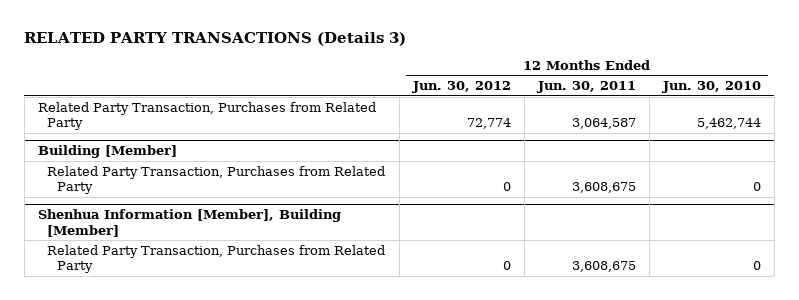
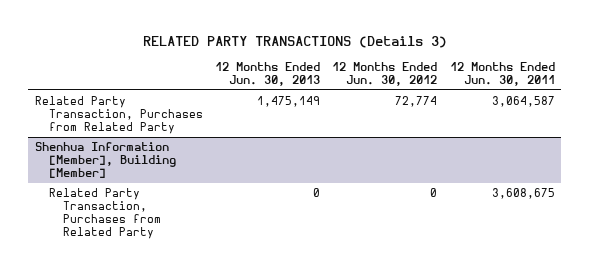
- | 12 Months Ended Jun. 30, 2012 | 12 Months Ended Jun. 30, 2011 | 12 Months Ended Jun. 30, 2010
+ | 12 Months Ended Jun. 30, 2013 | 12 Months Ended Jun. 30, 2012 | 12 Months Ended Jun. 30, 2011
- Building [Member]
- Related Party Transaction, Purchases from Related Party | 0 | 3,608,675 | 0

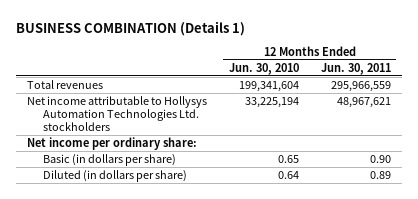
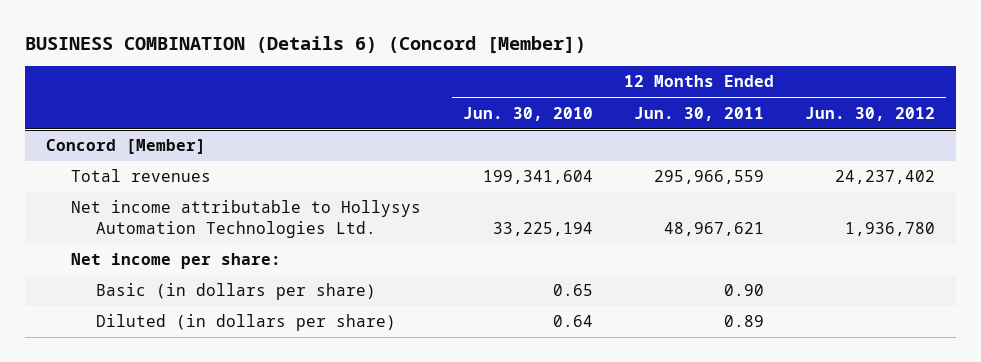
- BUSINESS COMBINATION (Details 1)
+ BUSINESS COMBINATION (Details 6) (Concord [Member])
- | 12 Months Ended Jun. 30, 2010 | 12 Months Ended Jun. 30, 2011
+ | 12 Months Ended Jun. 30, 2010 | 12 Months Ended Jun. 30, 2011 | 12 Months Ended Jun. 30, 2012
+ Concord [Member]
- Net income attributable to Hollysys Automation Technologies Ltd. stockholders | 33,225,194 | 48,967,621
- Net income per ordinary share:
+ Net income attributable to Hollysys Automation Technologies Ltd. | 33,225,194 | 48,967,621 | 1,936,780
+ Net income per share:

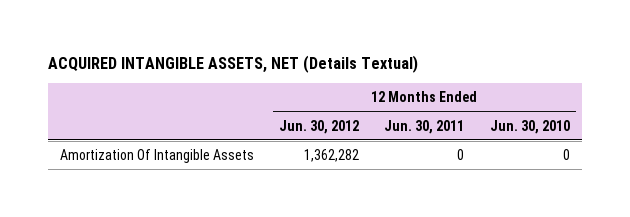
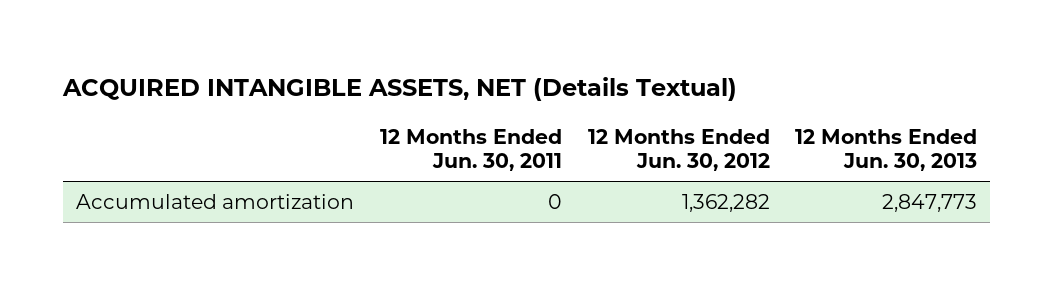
- | 12 Months Ended Jun. 30, 2012 | 12 Months Ended Jun. 30, 2011 | 12 Months Ended Jun. 30, 2010
+ | 12 Months Ended Jun. 30, 2011 | 12 Months Ended Jun. 30, 2012 | 12 Months Ended Jun. 30, 2013
- Amortization Of Intangible Assets | 1,362,282 | 0 | 0
+ Accumulated amortization | 0 | 1,362,282 | 2,847,773

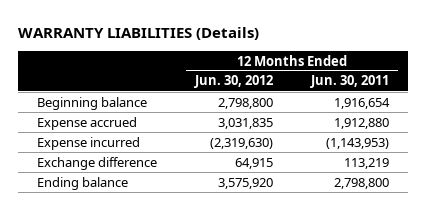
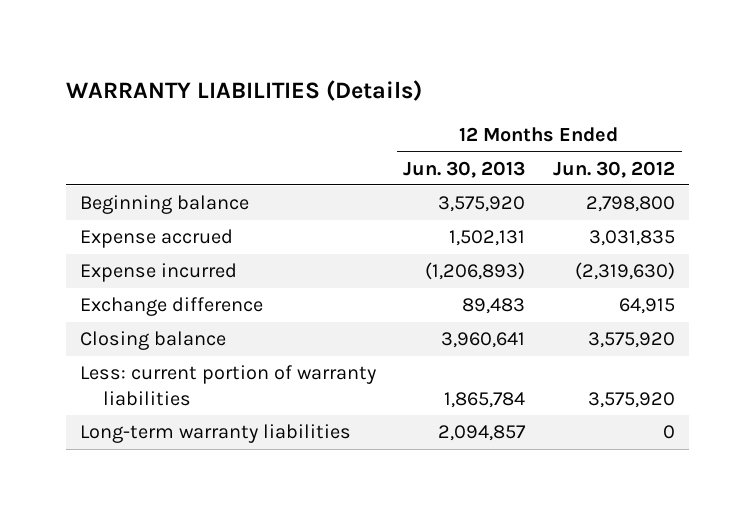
- | 12 Months Ended Jun. 30, 2012 | 12 Months Ended Jun. 30, 2011
+ | 12 Months Ended Jun. 30, 2013 | 12 Months Ended Jun. 30, 2012
- Ending balance | 3,575,920 | 2,798,800
+ Closing balance | 3,960,641 | 3,575,920
+ Less: current portion of warranty liabilities | 1,865,784 | 3,575,920
+ Long-term warranty liabilities | 2,094,857 | 0

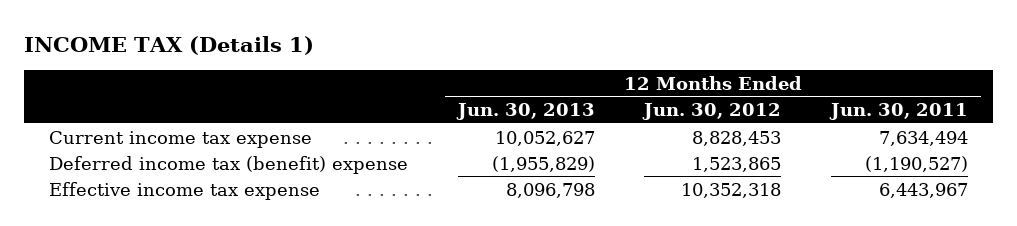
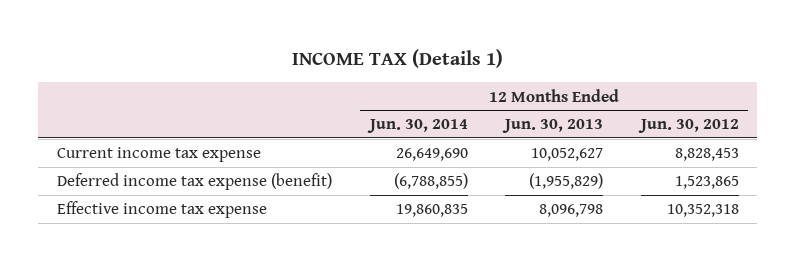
- | 12 Months Ended Jun. 30, 2013 | 12 Months Ended Jun. 30, 2012 | 12 Months Ended Jun. 30, 2011
+ | 12 Months Ended Jun. 30, 2014 | 12 Months Ended Jun. 30, 2013 | 12 Months Ended Jun. 30, 2012
- Deferred income tax (benefit) expense | (1,955,829) | 1,523,865 | (1,190,527)
+ Deferred income tax expense (benefit) | (6,788,855) | (1,955,829) | 1,523,865

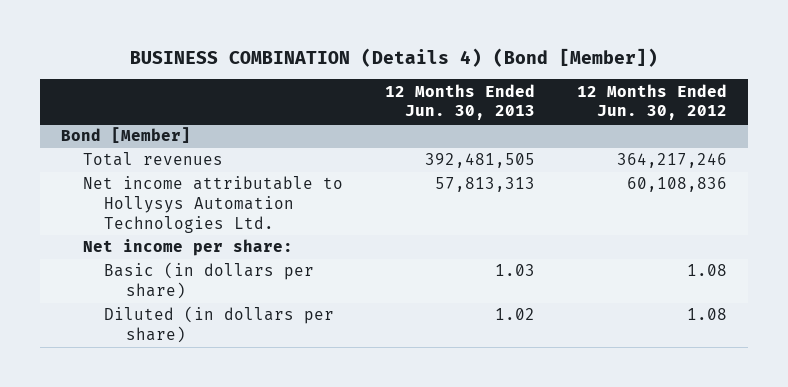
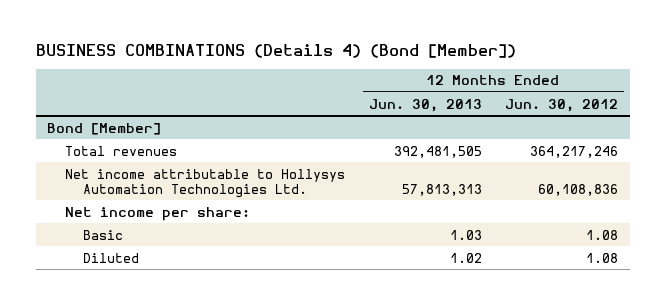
- BUSINESS COMBINATION (Details 4) (Bond [Member])
+ BUSINESS COMBINATIONS (Details 4) (Bond [Member])
@ Bond [Member]
- Basic (in dollars per share) | 1.03 | 1.08
- Diluted (in dollars per share) | 1.02 | 1.08
+ Basic | 1.03 | 1.08
+ Diluted | 1.02 | 1.08

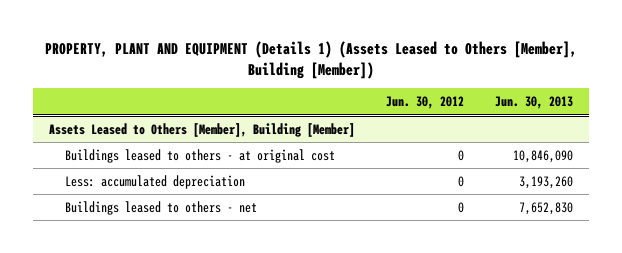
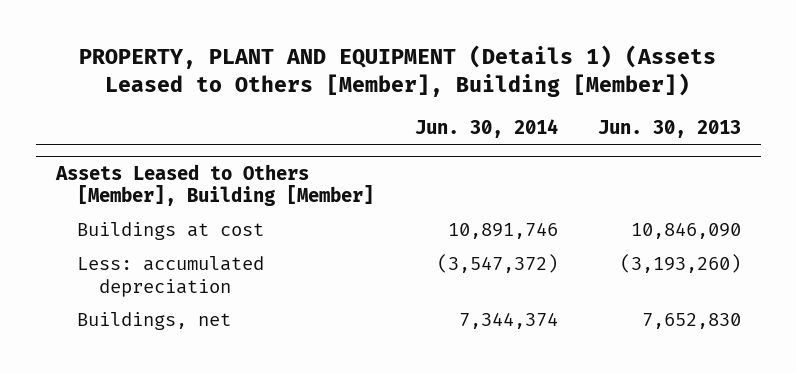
- | Jun. 30, 2012 | Jun. 30, 2013
+ | Jun. 30, 2014 | Jun. 30, 2013
@ Assets Leased to Others [Member], Building [Member]
- Buildings leased to others - at original cost | 0 | 10,846,090
- Less: accumulated depreciation | 0 | 3,193,260
- Buildings leased to others - net | 0 | 7,652,830
+ Buildings at cost | 10,891,746 | 10,846,090
+ Less: accumulated depreciation | (3,547,372) | (3,193,260)
+ Buildings, net | 7,344,374 | 7,652,830

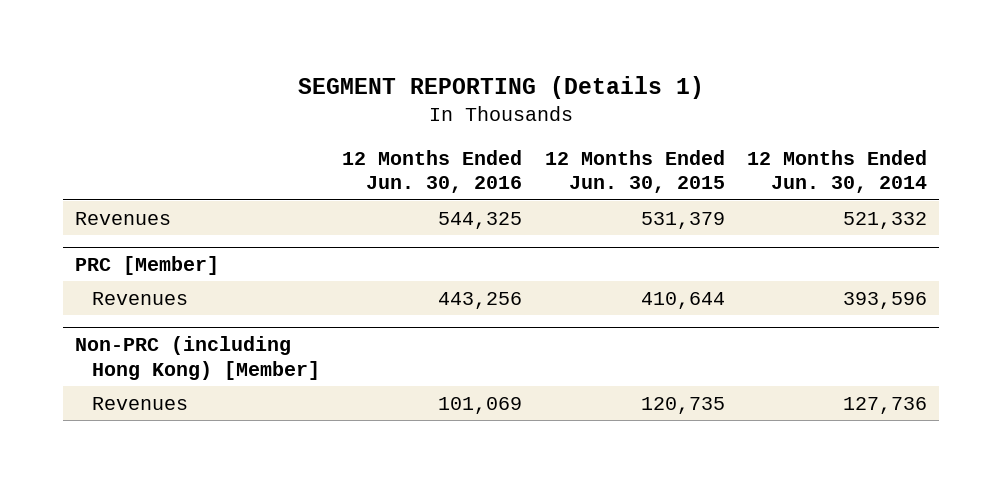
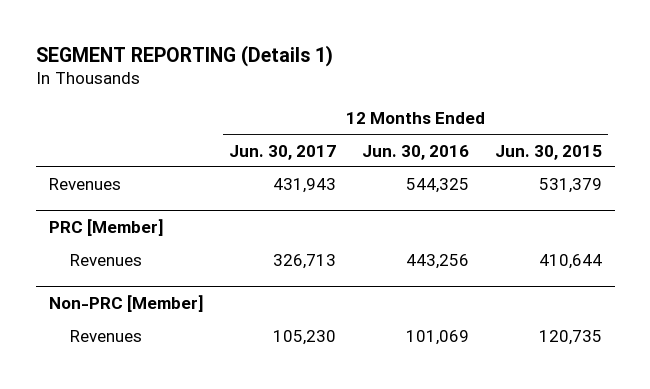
- | 12 Months Ended Jun. 30, 2016 | 12 Months Ended Jun. 30, 2015 | 12 Months Ended Jun. 30, 2014
+ | 12 Months Ended Jun. 30, 2017 | 12 Months Ended Jun. 30, 2016 | 12 Months Ended Jun. 30, 2015
- Non-PRC (including Hong Kong) [Member]
+ Non-PRC [Member]

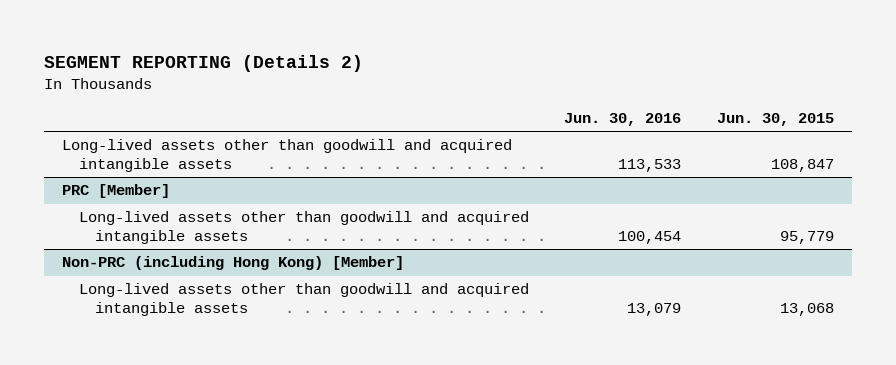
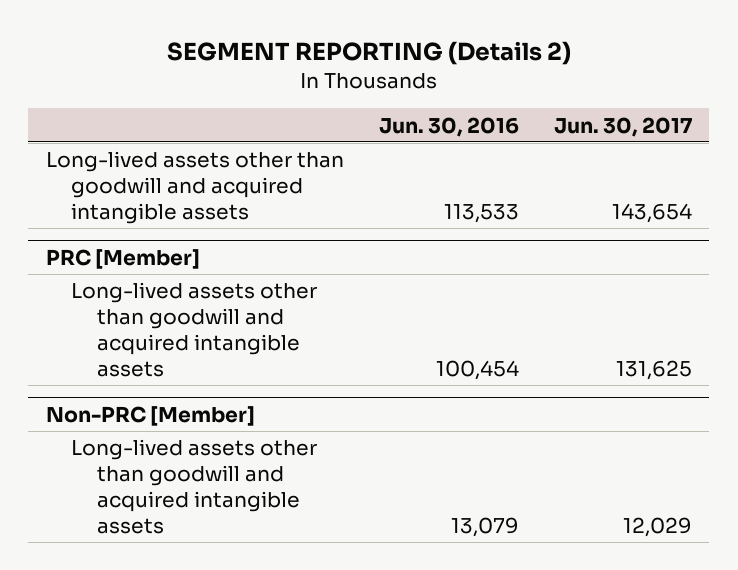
- | Jun. 30, 2016 | Jun. 30, 2015
+ | Jun. 30, 2016 | Jun. 30, 2017
- Non-PRC (including Hong Kong) [Member]
+ Non-PRC [Member]

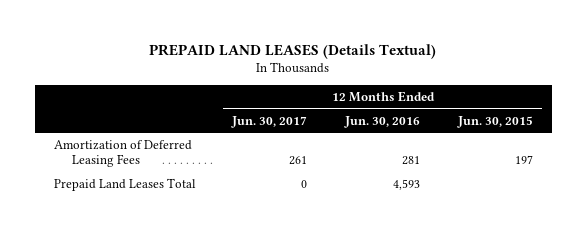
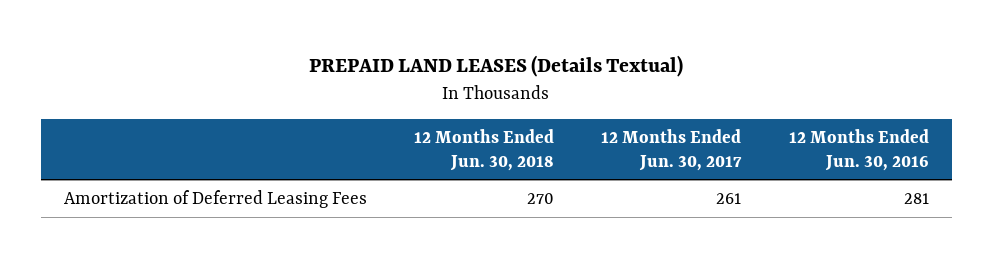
- | 12 Months Ended Jun. 30, 2017 | 12 Months Ended Jun. 30, 2016 | 12 Months Ended Jun. 30, 2015
+ | 12 Months Ended Jun. 30, 2018 | 12 Months Ended Jun. 30, 2017 | 12 Months Ended Jun. 30, 2016
- Prepaid Land Leases Total | 0 | 4,593 |

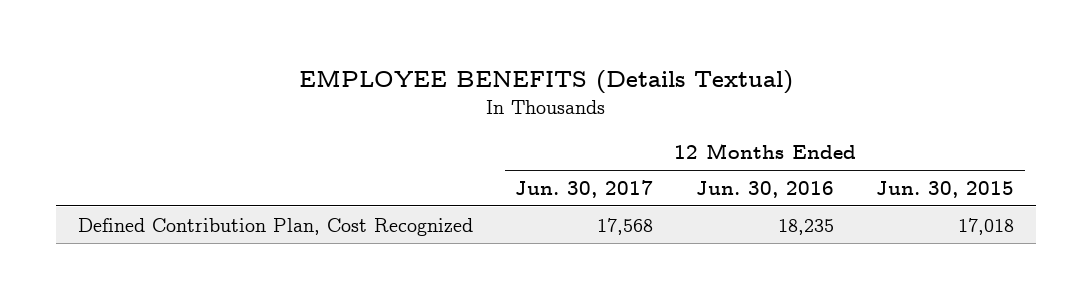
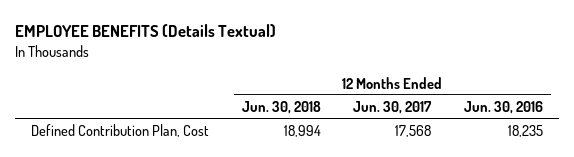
- | 12 Months Ended Jun. 30, 2017 | 12 Months Ended Jun. 30, 2016 | 12 Months Ended Jun. 30, 2015
+ | 12 Months Ended Jun. 30, 2018 | 12 Months Ended Jun. 30, 2017 | 12 Months Ended Jun. 30, 2016
- Defined Contribution Plan, Cost Recognized | 17,568 | 18,235 | 17,018
+ Defined Contribution Plan, Cost | 18,994 | 17,568 | 18,235

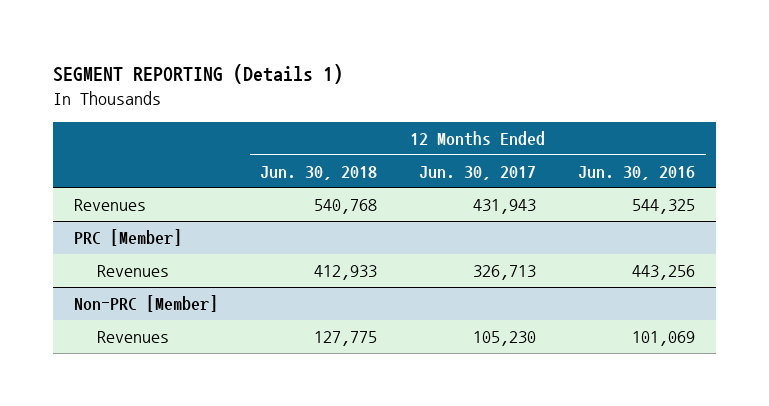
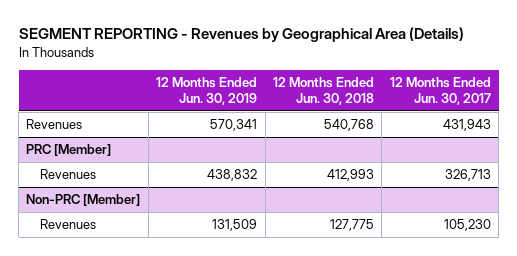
- SEGMENT REPORTING (Details 1)
+ SEGMENT REPORTING - Revenues by Geographical Area (Details)
- | 12 Months Ended Jun. 30, 2018 | 12 Months Ended Jun. 30, 2017 | 12 Months Ended Jun. 30, 2016
+ | 12 Months Ended Jun. 30, 2019 | 12 Months Ended Jun. 30, 2018 | 12 Months Ended Jun. 30, 2017
@ PRC [Member]
- Revenues | 412,933 | 326,713 | 443,256
+ Revenues | 438,832 | 412,993 | 326,713

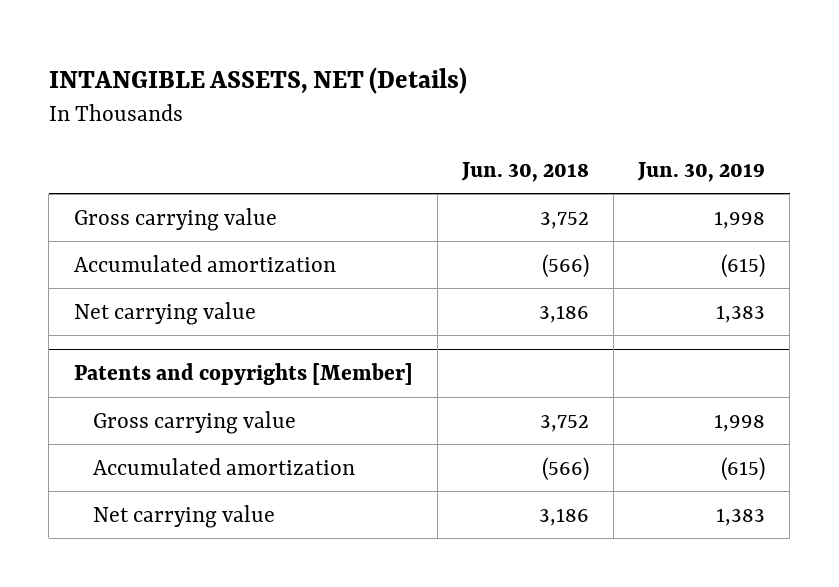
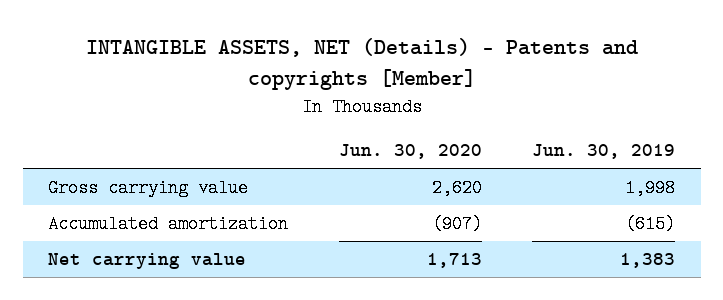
- INTANGIBLE ASSETS, NET (Details)
+ INTANGIBLE ASSETS, NET (Details) - Patents and copyrights [Member]
- | Jun. 30, 2018 | Jun. 30, 2019
+ | Jun. 30, 2020 | Jun. 30, 2019
- Patents and copyrights [Member]
- Gross carrying value | 3,752 | 1,998
- Accumulated amortization | (566) | (615)
- Net carrying value | 3,186 | 1,383

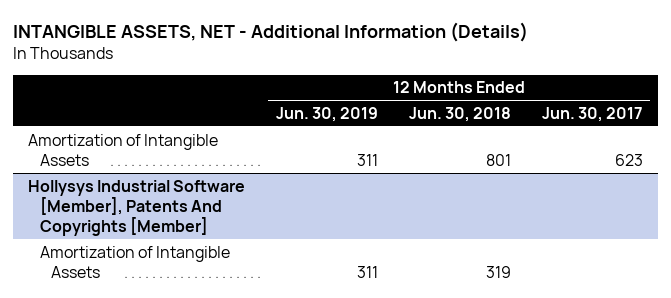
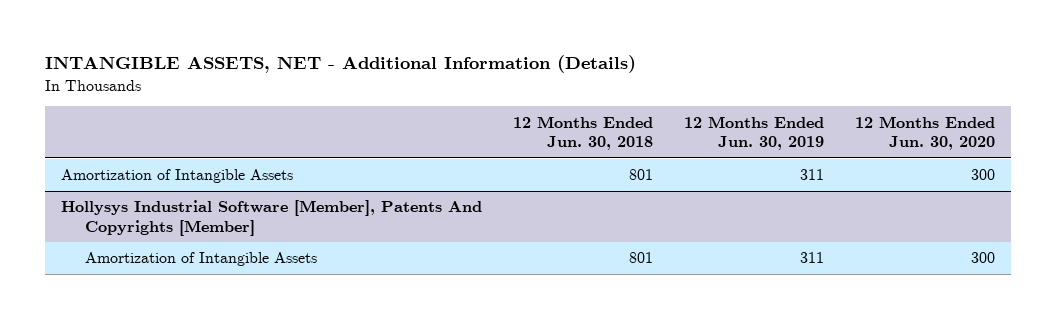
- | 12 Months Ended Jun. 30, 2019 | 12 Months Ended Jun. 30, 2018 | 12 Months Ended Jun. 30, 2017
+ | 12 Months Ended Jun. 30, 2018 | 12 Months Ended Jun. 30, 2019 | 12 Months Ended Jun. 30, 2020
@ Hollysys Industrial Software [Member], Patents And Copyrights [Member]
- Amortization of Intangible Assets | 311 | 319 |
+ Amortization of Intangible Assets | 801 | 311 | 300

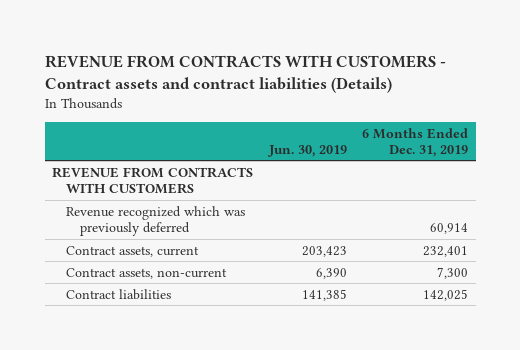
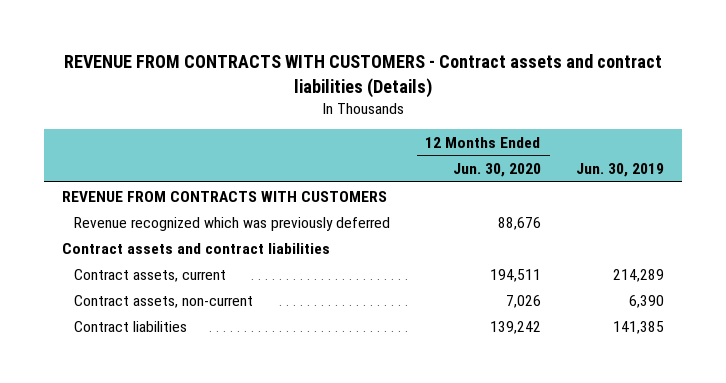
- | Jun. 30, 2019 | 6 Months Ended Dec. 31, 2019
+ | 12 Months Ended Jun. 30, 2020 | Jun. 30, 2019
- Contract assets, current | 203,423 | 232,401
+ Contract assets and contract liabilities
+ Contract assets, current | 194,511 | 214,289

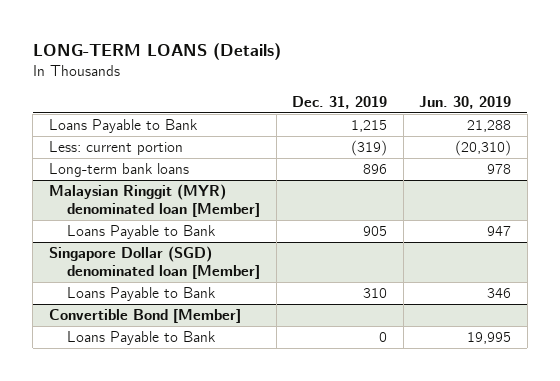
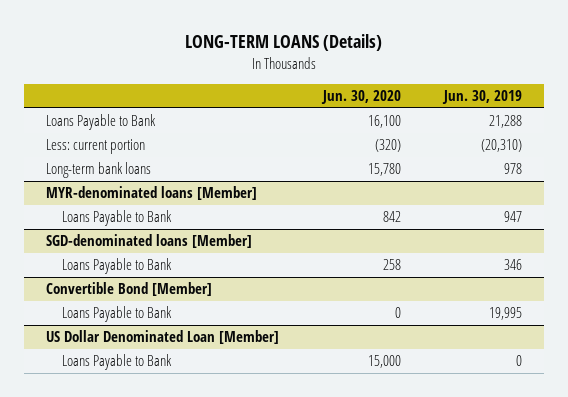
- | Dec. 31, 2019 | Jun. 30, 2019
+ | Jun. 30, 2020 | Jun. 30, 2019
- Malaysian Ringgit (MYR) denominated loan [Member]
+ MYR-denominated loans [Member]
- Singapore Dollar (SGD) denominated loan [Member]
+ SGD-denominated loans [Member]
+ US Dollar Denominated Loan [Member]
+ Loans Payable to Bank | 15,000 | 0

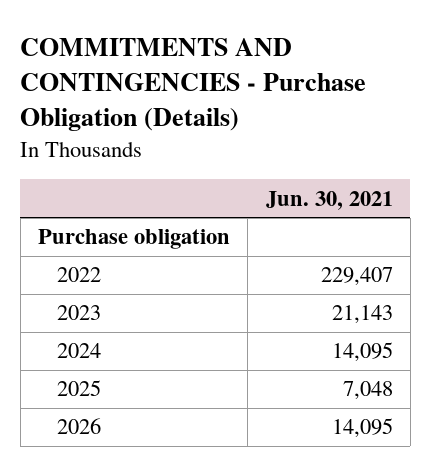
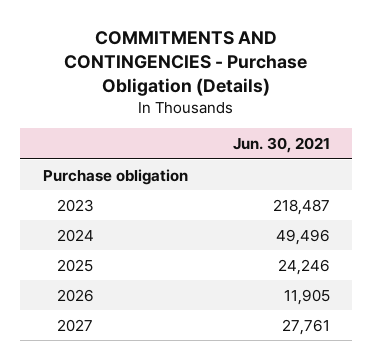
- 2022 | 229,407
- 2023 | 21,143
- 2024 | 14,095
- 2025 | 7,048
- 2026 | 14,095
+ 2023 | 218,487
+ 2024 | 49,496
+ 2025 | 24,246
+ 2026 | 11,905
+ 2027 | 27,761

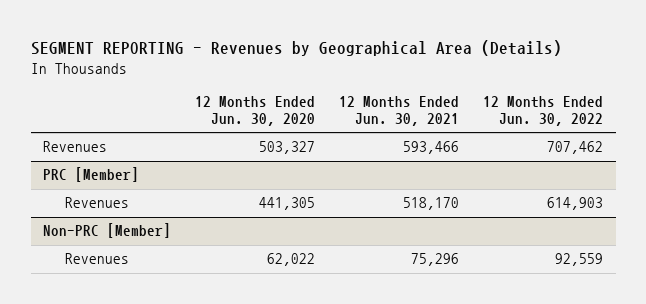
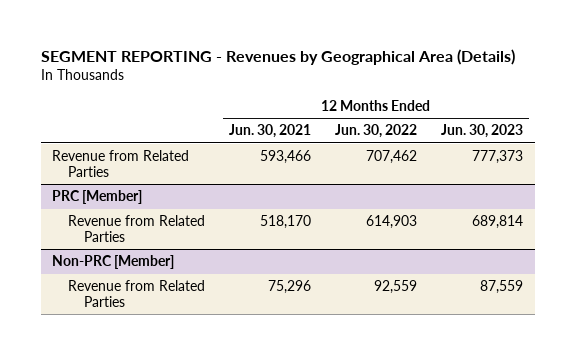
- | 12 Months Ended Jun. 30, 2020 | 12 Months Ended Jun. 30, 2021 | 12 Months Ended Jun. 30, 2022
+ | 12 Months Ended Jun. 30, 2021 | 12 Months Ended Jun. 30, 2022 | 12 Months Ended Jun. 30, 2023
- Revenues | 503,327 | 593,466 | 707,462
+ Revenue from Related Parties | 593,466 | 707,462 | 777,373
@ PRC [Member]
- Revenues | 441,305 | 518,170 | 614,903
+ Revenue from Related Parties | 518,170 | 614,903 | 689,814
@ Non-PRC [Member]
- Revenues | 62,022 | 75,296 | 92,559
+ Revenue from Related Parties | 75,296 | 92,559 | 87,559

